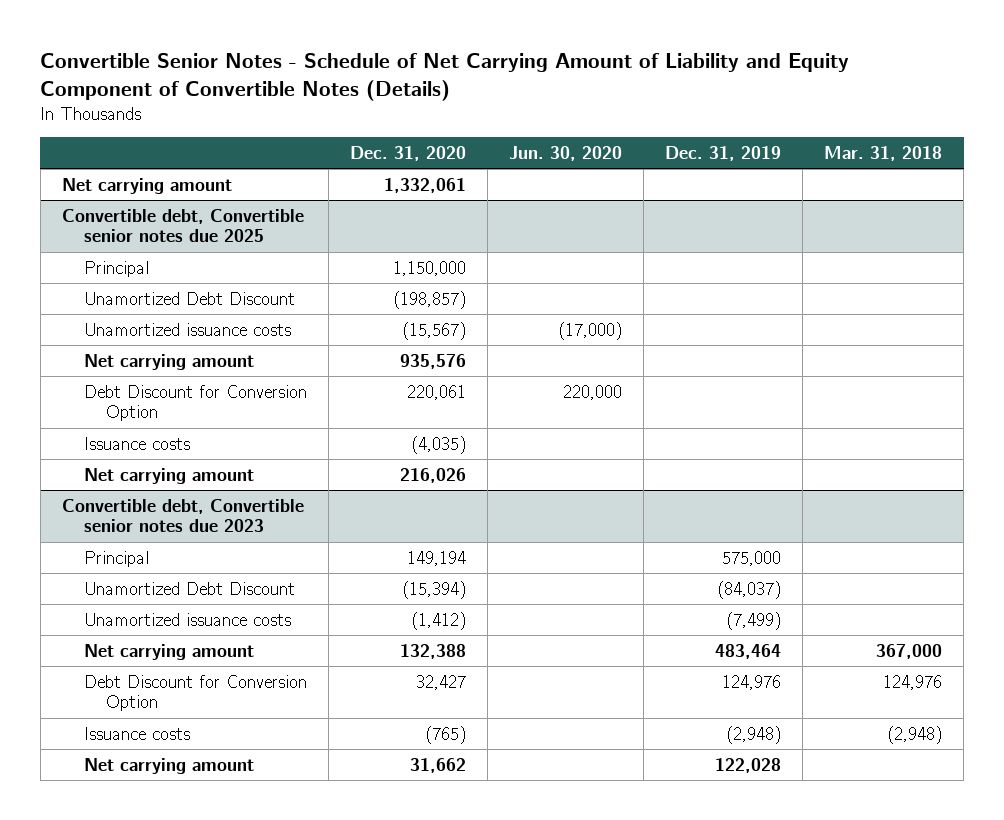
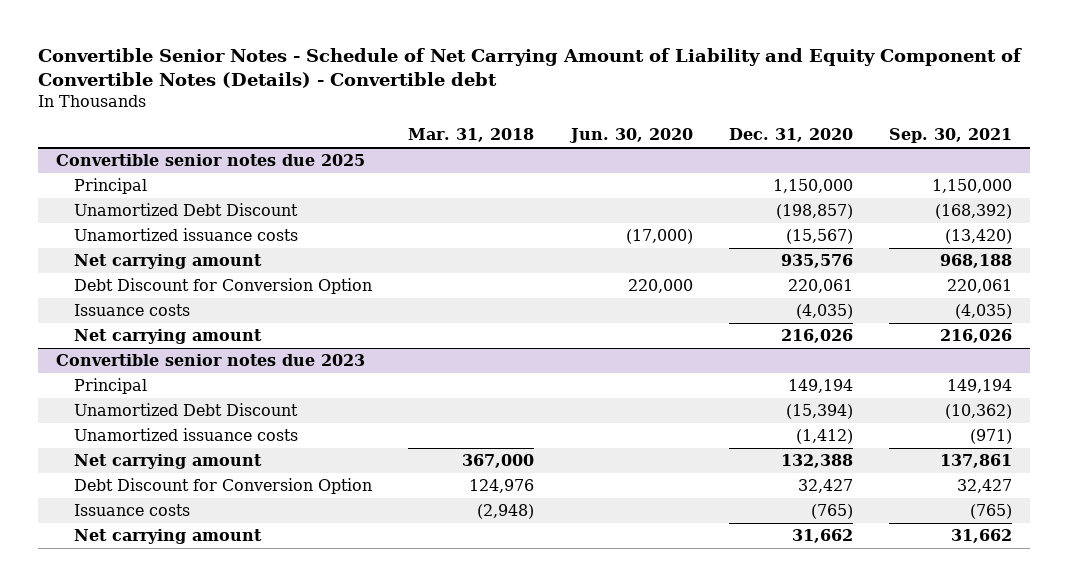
- Convertible Senior Notes - Schedule of Net Carrying Amount of Liability and Equity Component of Convertible Notes (Details)
+ Convertible Senior Notes - Schedule of Net Carrying Amount of Liability and Equity Component of Convertible Notes (Details) - Convertible debt
- | Dec. 31, 2020 | Jun. 30, 2020 | Dec. 31, 2019 | Mar. 31, 2018
+ | Mar. 31, 2018 | Jun. 30, 2020 | Dec. 31, 2020 | Sep. 30, 2021
- Net carrying amount | 1,332,061 | | |
- Convertible debt, Convertible senior notes due 2025
+ Convertible senior notes due 2025
- Convertible debt, Convertible senior notes due 2023
+ Convertible senior notes due 2023

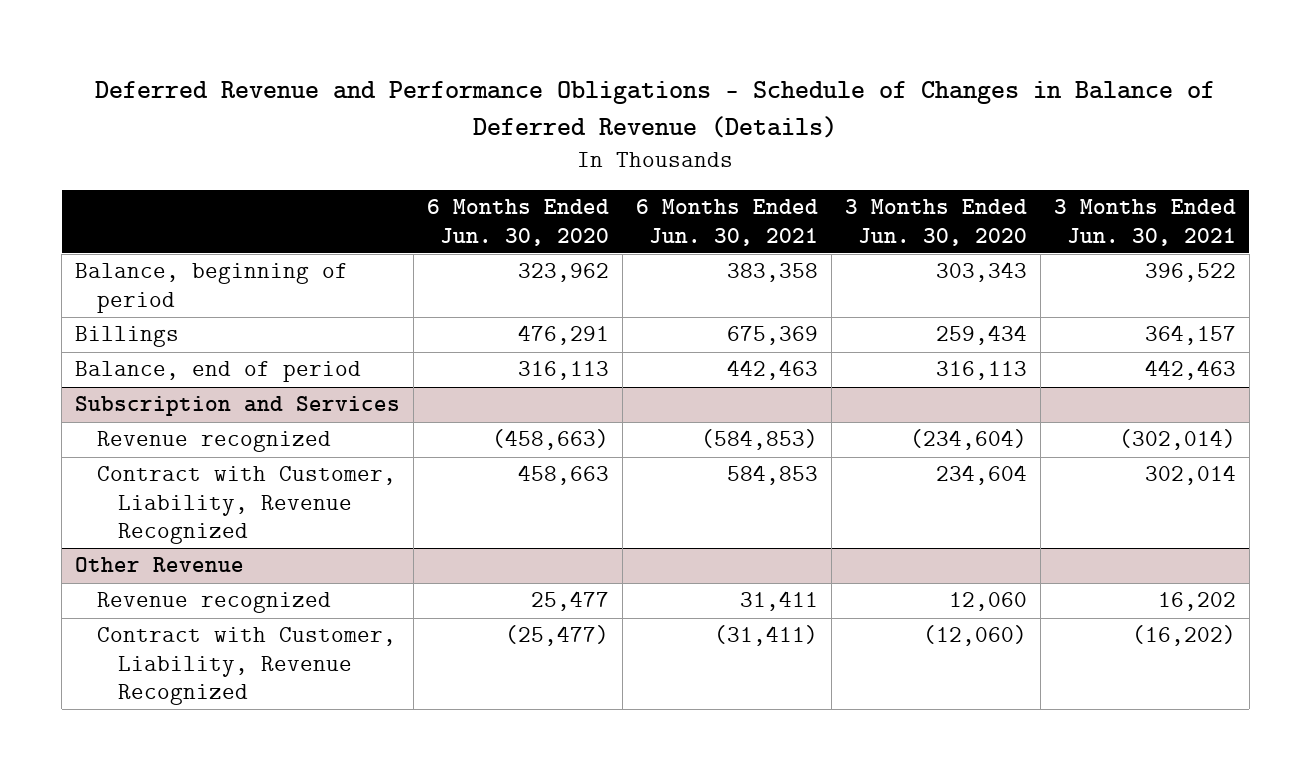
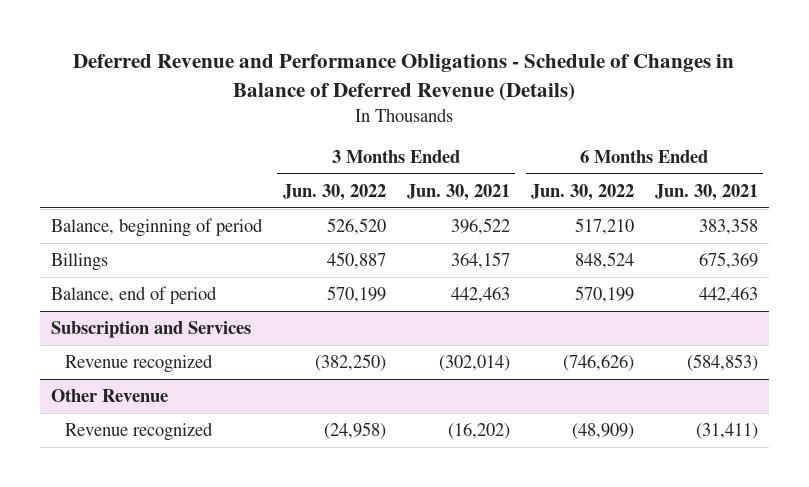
- | 6 Months Ended Jun. 30, 2020 | 6 Months Ended Jun. 30, 2021 | 3 Months Ended Jun. 30, 2020 | 3 Months Ended Jun. 30, 2021
+ | 3 Months Ended Jun. 30, 2022 | 3 Months Ended Jun. 30, 2021 | 6 Months Ended Jun. 30, 2022 | 6 Months Ended Jun. 30, 2021
@ Subscription and Services
- Contract with Customer, Liability, Revenue Recognized | 458,663 | 584,853 | 234,604 | 302,014
@ Other Revenue
- Revenue recognized | 25,477 | 31,411 | 12,060 | 16,202
- Contract with Customer, Liability, Revenue Recognized | (25,477) | (31,411) | (12,060) | (16,202)
+ Revenue recognized | (24,958) | (16,202) | (48,909) | (31,411)

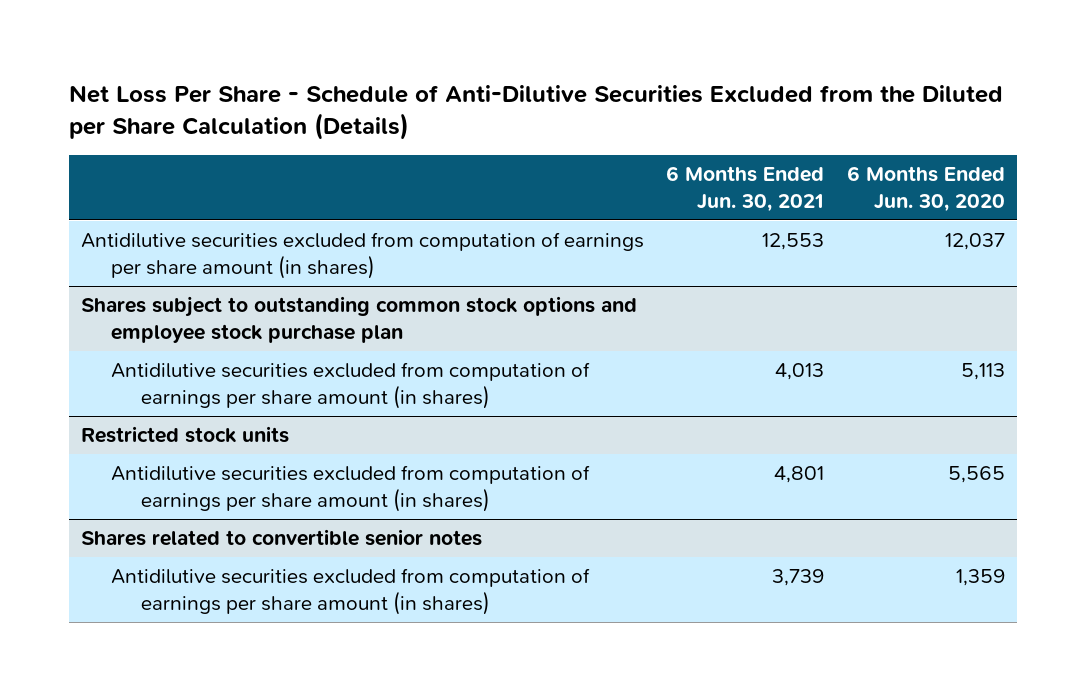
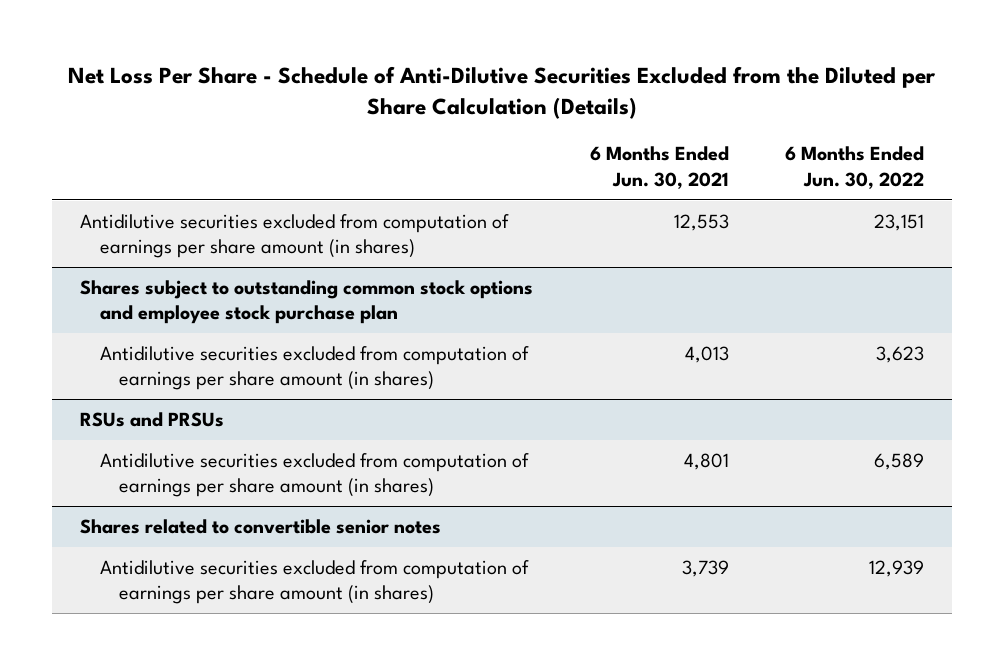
- | 6 Months Ended Jun. 30, 2021 | 6 Months Ended Jun. 30, 2020
+ | 6 Months Ended Jun. 30, 2021 | 6 Months Ended Jun. 30, 2022
- Restricted stock units
+ RSUs and PRSUs

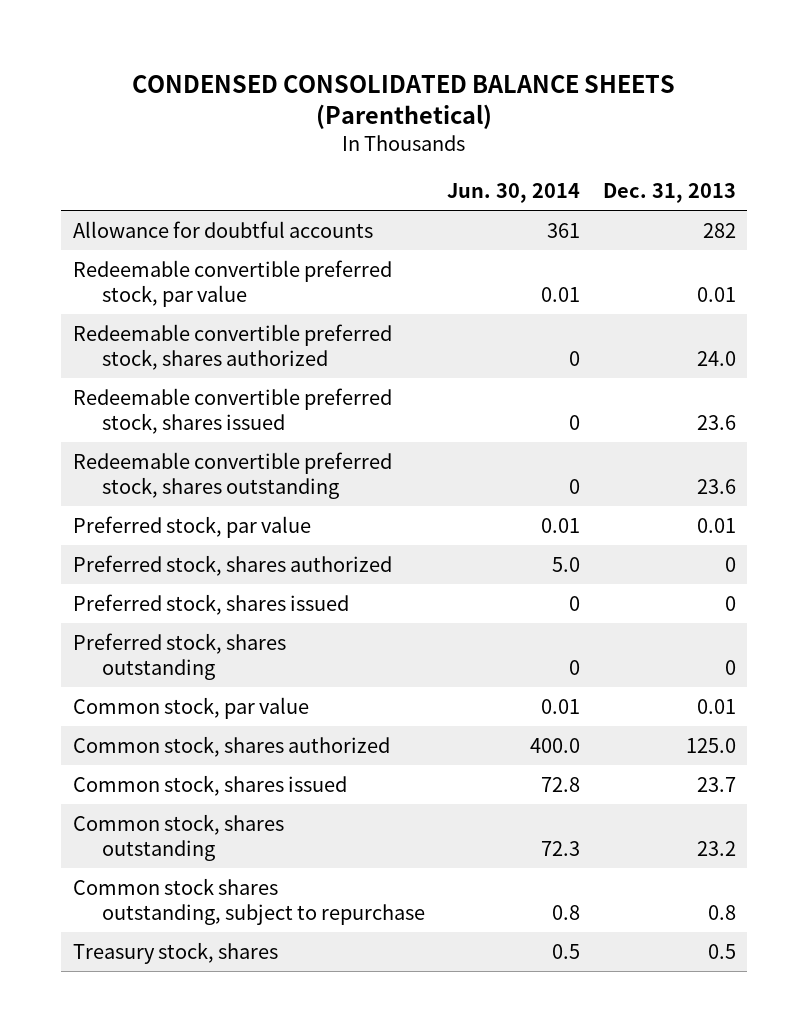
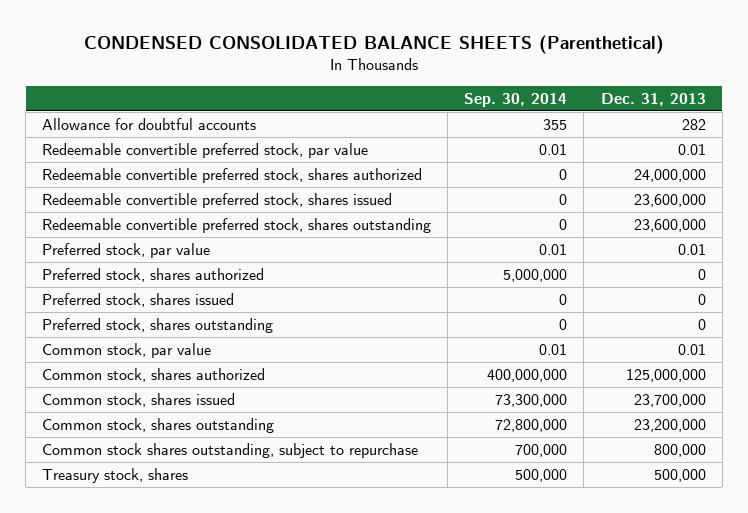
- | Jun. 30, 2014 | Dec. 31, 2013
+ | Sep. 30, 2014 | Dec. 31, 2013
- Redeemable convertible preferred stock, shares authorized | 0 | 24.0
- Redeemable convertible preferred stock, shares issued | 0 | 23.6
- Redeemable convertible preferred stock, shares outstanding | 0 | 23.6
+ Redeemable convertible preferred stock, shares authorized | 0 | 24,000,000
+ Redeemable convertible preferred stock, shares issued | 0 | 23,600,000
+ Redeemable convertible preferred stock, shares outstanding | 0 | 23,600,000
- Common stock, shares authorized | 400.0 | 125.0
- Common stock, shares issued | 72.8 | 23.7
- Common stock, shares outstanding | 72.3 | 23.2
- Common stock shares outstanding, subject to repurchase | 0.8 | 0.8
- Treasury stock, shares | 0.5 | 0.5
+ Common stock, shares authorized | 400,000,000 | 125,000,000
+ Common stock, shares issued | 73,300,000 | 23,700,000
+ Common stock, shares outstanding | 72,800,000 | 23,200,000
+ Common stock shares outstanding, subject to repurchase | 700,000 | 800,000
+ Treasury stock, shares | 500,000 | 500,000

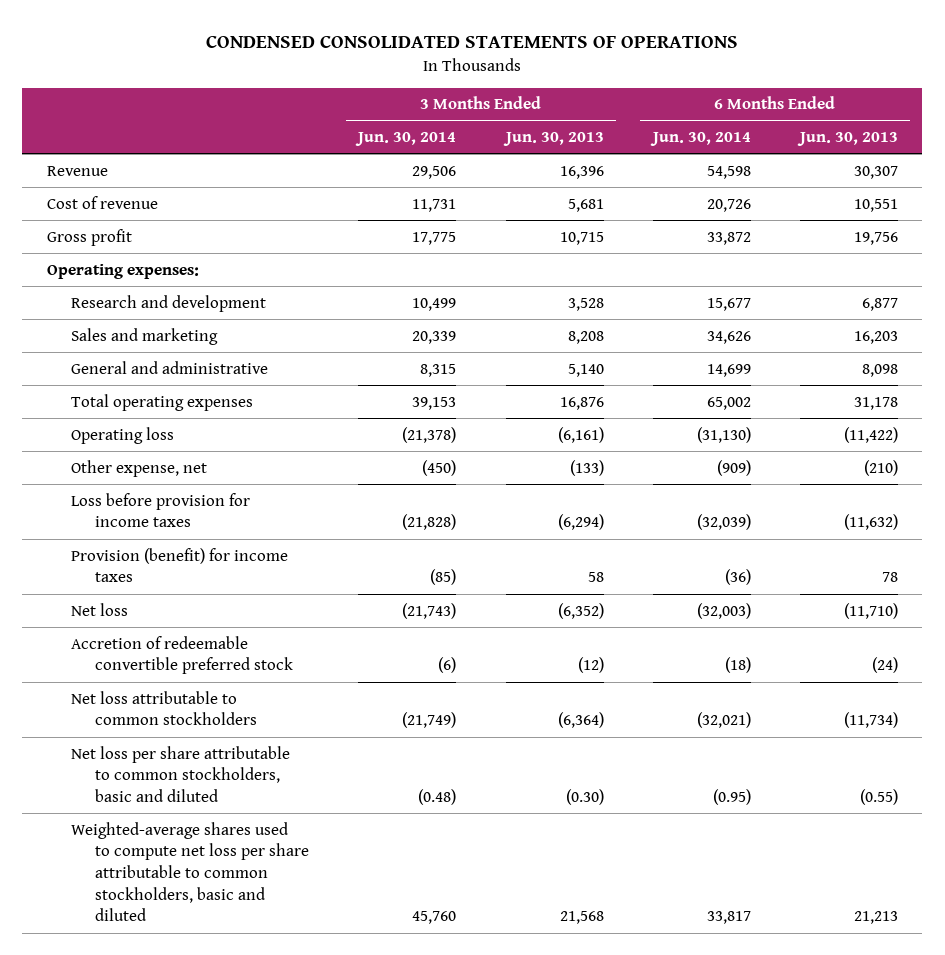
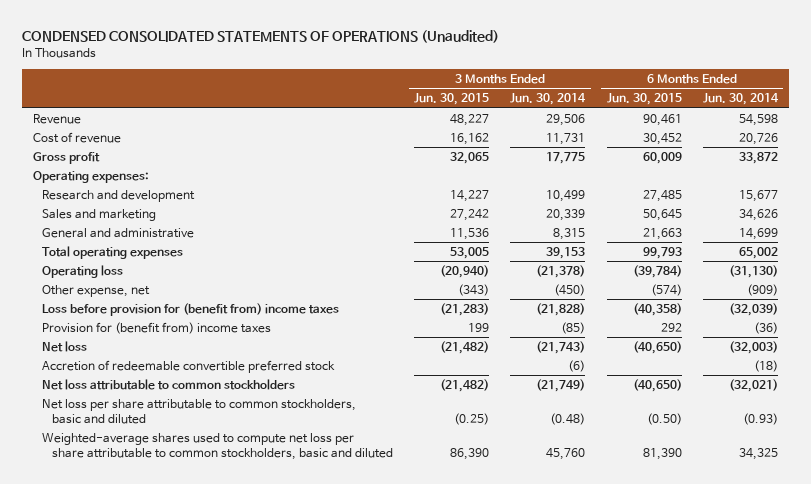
- CONDENSED CONSOLIDATED STATEMENTS OF OPERATIONS
+ CONDENSED CONSOLIDATED STATEMENTS OF OPERATIONS (Unaudited)
- | 3 Months Ended Jun. 30, 2014 | 3 Months Ended Jun. 30, 2013 | 6 Months Ended Jun. 30, 2014 | 6 Months Ended Jun. 30, 2013
+ | 3 Months Ended Jun. 30, 2015 | 3 Months Ended Jun. 30, 2014 | 6 Months Ended Jun. 30, 2015 | 6 Months Ended Jun. 30, 2014
- Loss before provision for income taxes | (21,828) | (6,294) | (32,039) | (11,632)
- Provision (benefit) for income taxes | (85) | 58 | (36) | 78
+ Loss before provision for (benefit from) income taxes | (21,283) | (21,828) | (40,358) | (32,039)
+ Provision for (benefit from) income taxes | 199 | (85) | 292 | (36)
- Net loss per share attributable to common stockholders, basic and diluted | (0.48) | (0.30) | (0.95) | (0.55)
- Weighted-average shares used to compute net loss per share attributable to common stockholders, basic and diluted | 45,760 | 21,568 | 33,817 | 21,213
+ Net loss per share attributable to common stockholders, basic and diluted | (0.25) | (0.48) | (0.50) | (0.93)
+ Weighted-average shares used to compute net loss per share attributable to common stockholders, basic and diluted | 86,390 | 45,760 | 81,390 | 34,325

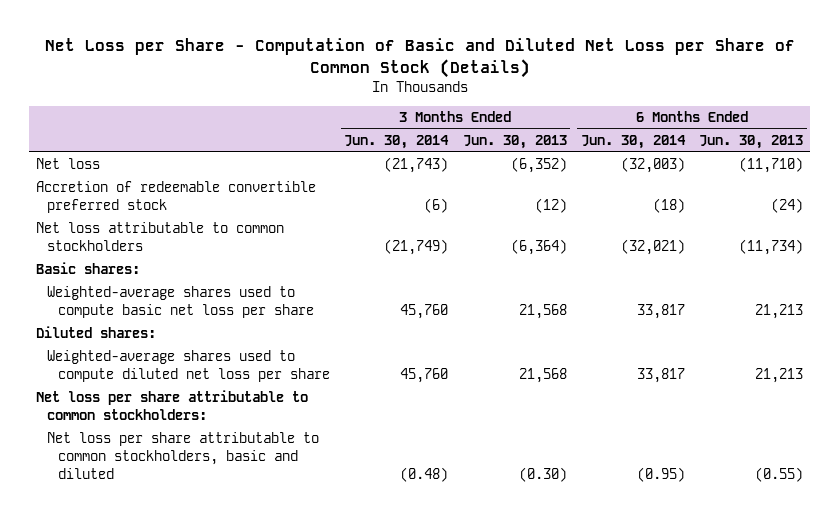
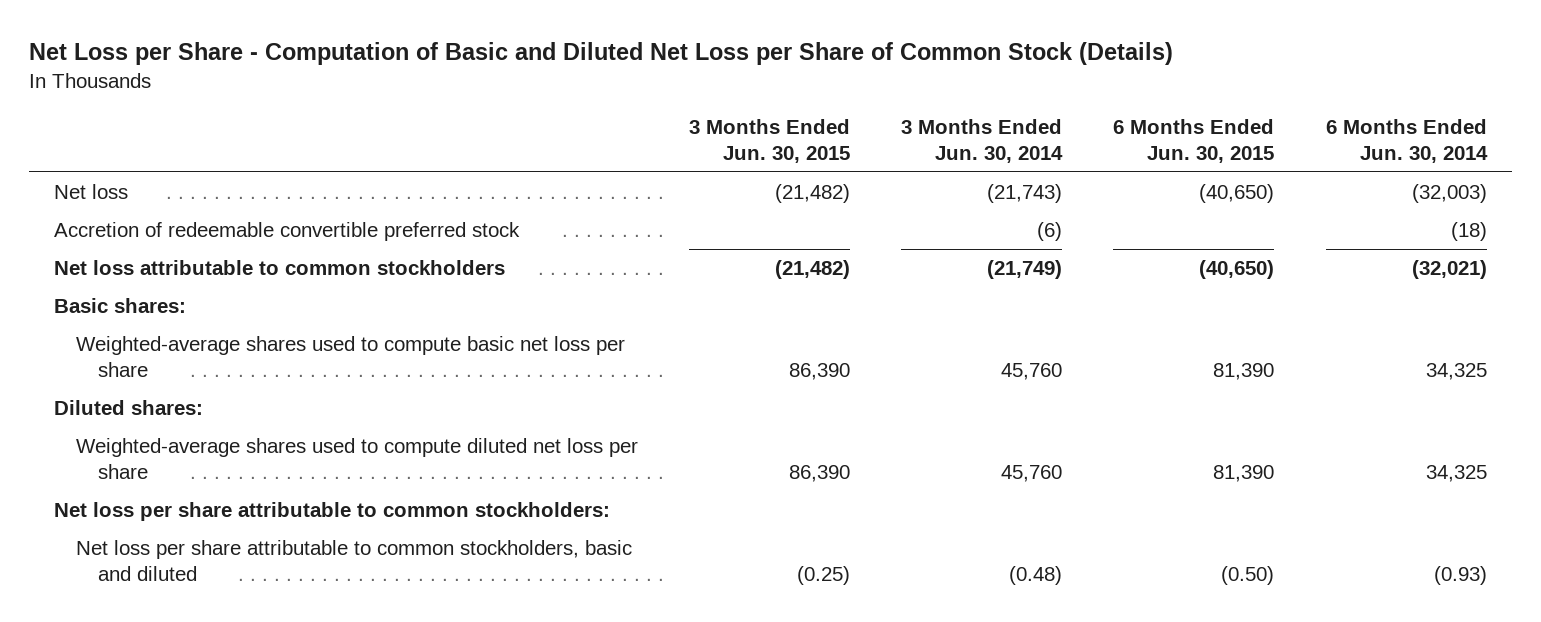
- | 3 Months Ended Jun. 30, 2014 | 3 Months Ended Jun. 30, 2013 | 6 Months Ended Jun. 30, 2014 | 6 Months Ended Jun. 30, 2013
+ | 3 Months Ended Jun. 30, 2015 | 3 Months Ended Jun. 30, 2014 | 6 Months Ended Jun. 30, 2015 | 6 Months Ended Jun. 30, 2014
- Weighted-average shares used to compute basic net loss per share | 45,760 | 21,568 | 33,817 | 21,213
+ Weighted-average shares used to compute basic net loss per share | 86,390 | 45,760 | 81,390 | 34,325
- Weighted-average shares used to compute diluted net loss per share | 45,760 | 21,568 | 33,817 | 21,213
+ Weighted-average shares used to compute diluted net loss per share | 86,390 | 45,760 | 81,390 | 34,325
- Net loss per share attributable to common stockholders, basic and diluted | (0.48) | (0.30) | (0.95) | (0.55)
+ Net loss per share attributable to common stockholders, basic and diluted | (0.25) | (0.48) | (0.50) | (0.93)

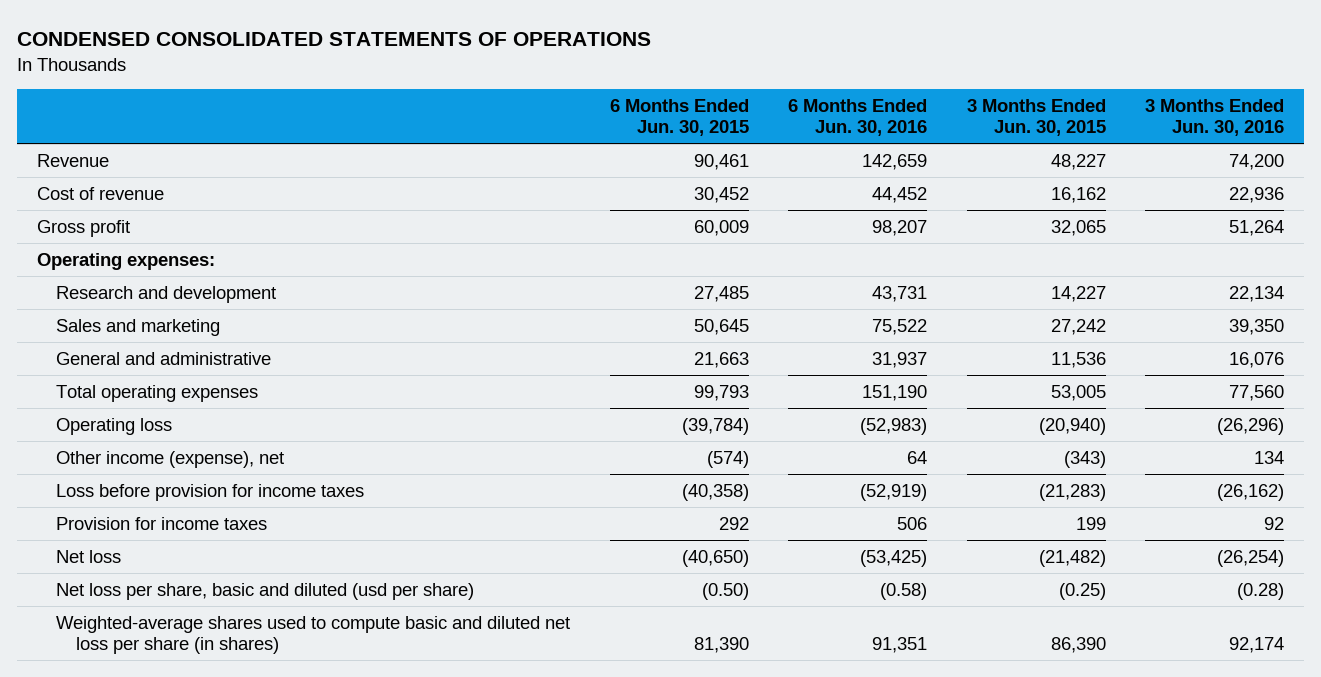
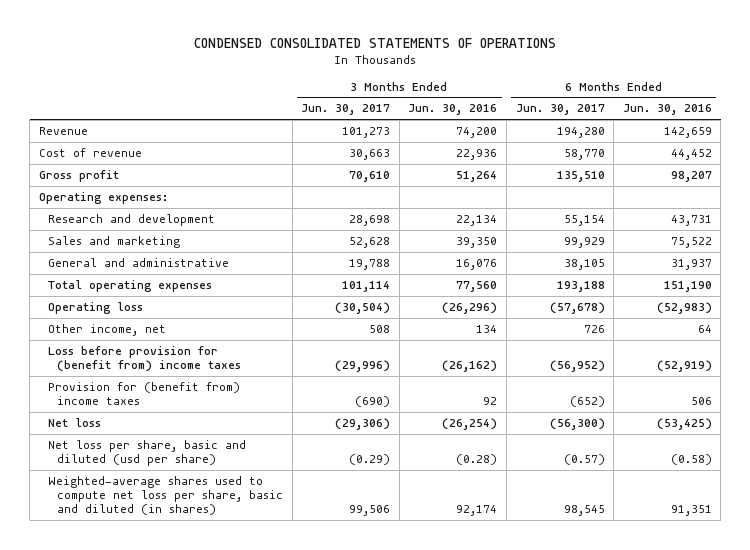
- | 6 Months Ended Jun. 30, 2015 | 6 Months Ended Jun. 30, 2016 | 3 Months Ended Jun. 30, 2015 | 3 Months Ended Jun. 30, 2016
+ | 3 Months Ended Jun. 30, 2017 | 3 Months Ended Jun. 30, 2016 | 6 Months Ended Jun. 30, 2017 | 6 Months Ended Jun. 30, 2016
- Other income (expense), net | (574) | 64 | (343) | 134
- Loss before provision for income taxes | (40,358) | (52,919) | (21,283) | (26,162)
- Provision for income taxes | 292 | 506 | 199 | 92
+ Other income, net | 508 | 134 | 726 | 64
+ Loss before provision for (benefit from) income taxes | (29,996) | (26,162) | (56,952) | (52,919)
+ Provision for (benefit from) income taxes | (690) | 92 | (652) | 506
- Weighted-average shares used to compute basic and diluted net loss per share (in shares) | 81,390 | 91,351 | 86,390 | 92,174
+ Weighted-average shares used to compute net loss per share, basic and diluted (in shares) | 99,506 | 92,174 | 98,545 | 91,351

